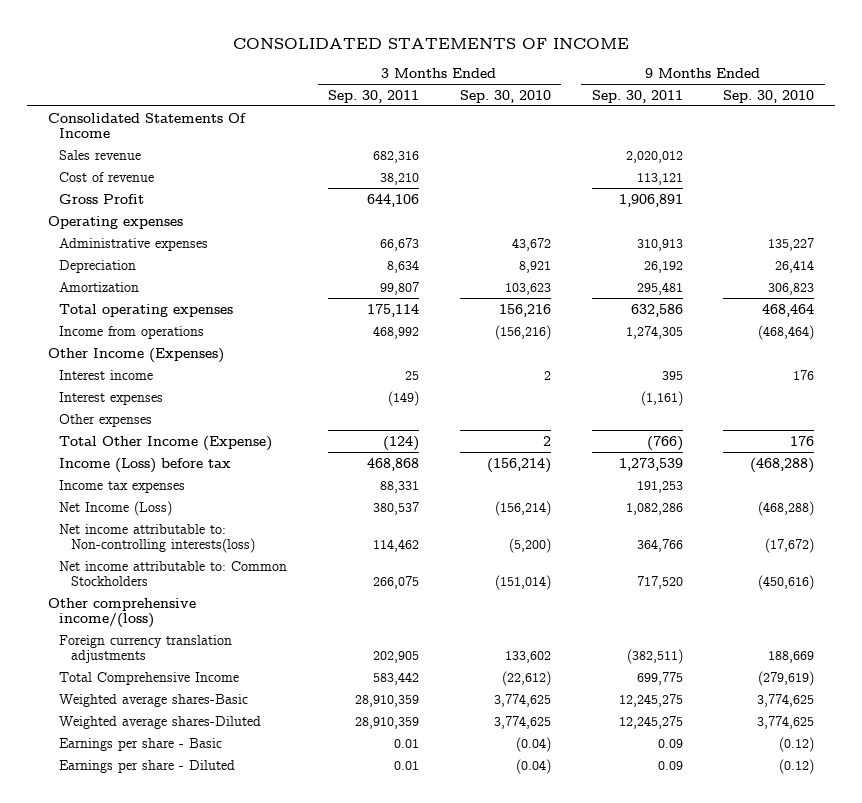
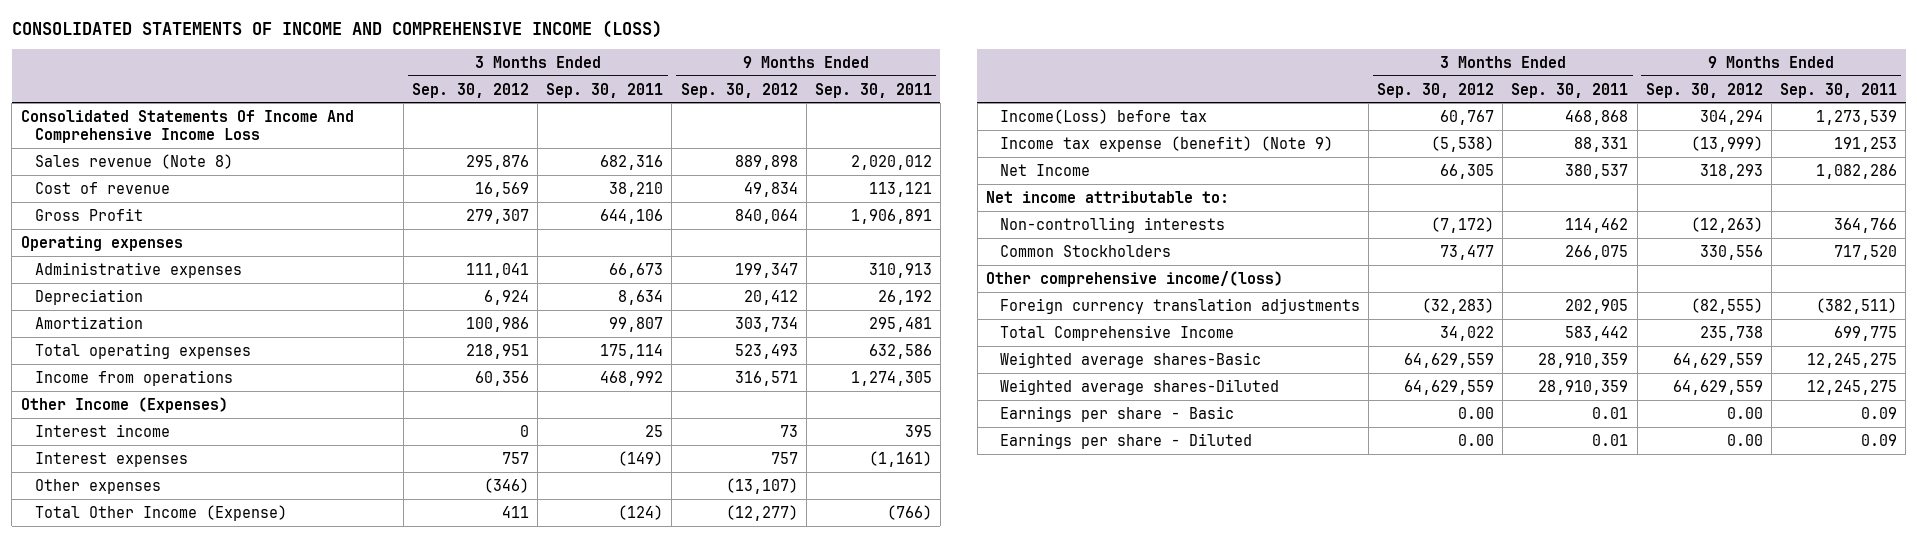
- CONSOLIDATED STATEMENTS OF INCOME
+ CONSOLIDATED STATEMENTS OF INCOME AND COMPREHENSIVE INCOME (LOSS)
- | 3 Months Ended Sep. 30, 2011 | 3 Months Ended Sep. 30, 2010 | 9 Months Ended Sep. 30, 2011 | 9 Months Ended Sep. 30, 2010
+ | 3 Months Ended Sep. 30, 2012 | 3 Months Ended Sep. 30, 2011 | 9 Months Ended Sep. 30, 2012 | 9 Months Ended Sep. 30, 2011
- Consolidated Statements Of Income
- Sales revenue | 682,316 | | 2,020,012 |
+ Consolidated Statements Of Income And Comprehensive Income Loss
+ Sales revenue (Note 8) | 295,876 | 682,316 | 889,898 | 2,020,012
- Income (Loss) before tax | 468,868 | (156,214) | 1,273,539 | (468,288)
- Income tax expenses | 88,331 | | 191,253 |
- Net Income (Loss) | 380,537 | (156,214) | 1,082,286 | (468,288)
- Net income attributable to: Non-controlling interests(loss) | 114,462 | (5,200) | 364,766 | (17,672)
- Net income attributable to: Common Stockholders | 266,075 | (151,014) | 717,520 | (450,616)
+ Income(Loss) before tax | 60,767 | 468,868 | 304,294 | 1,273,539
+ Income tax expense (benefit) (Note 9) | (5,538) | 88,331 | (13,999) | 191,253
+ Net Income | 66,305 | 380,537 | 318,293 | 1,082,286
+ Net income attributable to:
+ Non-controlling interests | (7,172) | 114,462 | (12,263) | 364,766
+ Common Stockholders | 73,477 | 266,075 | 330,556 | 717,520

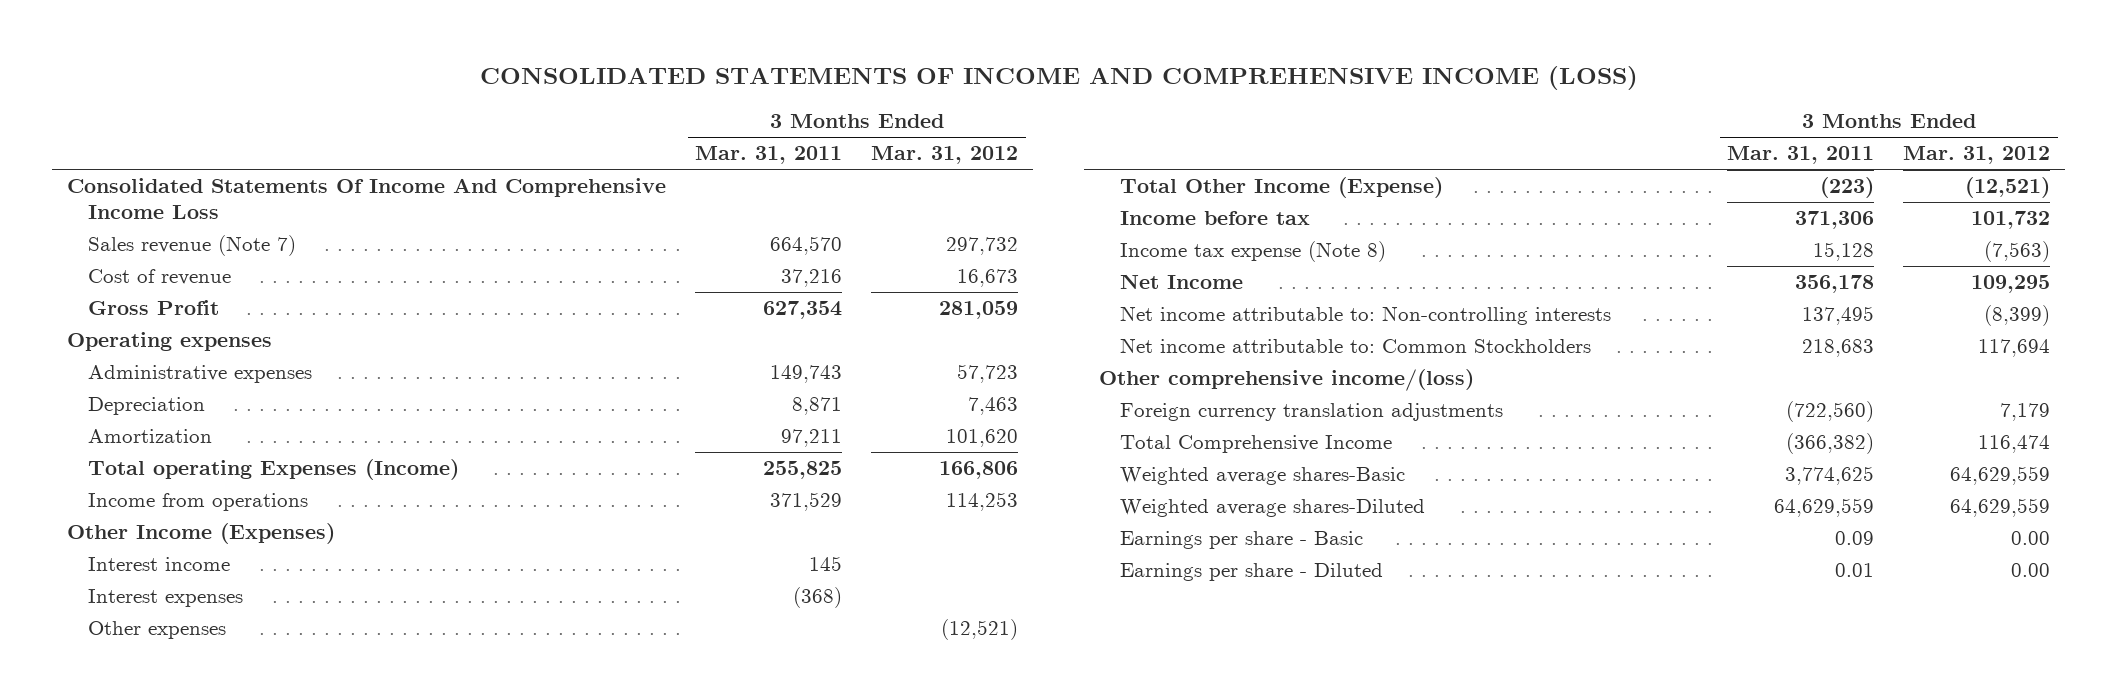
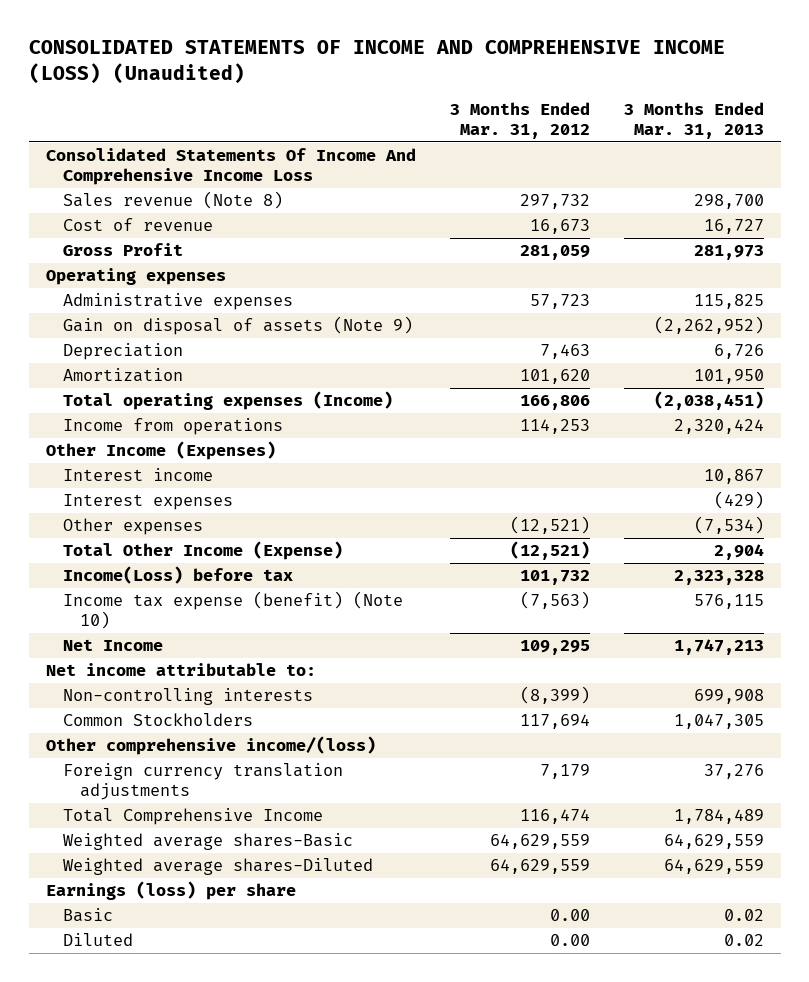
- CONSOLIDATED STATEMENTS OF INCOME AND COMPREHENSIVE INCOME (LOSS)
+ CONSOLIDATED STATEMENTS OF INCOME AND COMPREHENSIVE INCOME (LOSS) (Unaudited)
- | 3 Months Ended Mar. 31, 2011 | 3 Months Ended Mar. 31, 2012
+ | 3 Months Ended Mar. 31, 2012 | 3 Months Ended Mar. 31, 2013
- Sales revenue (Note 7) | 664,570 | 297,732
+ Sales revenue (Note 8) | 297,732 | 298,700
+ Gain on disposal of assets (Note 9) | | (2,262,952)
- Total operating Expenses (Income) | 255,825 | 166,806
+ Total operating expenses (Income) | 166,806 | (2,038,451)
- Income before tax | 371,306 | 101,732
- Income tax expense (Note 8) | 15,128 | (7,563)
+ Income(Loss) before tax | 101,732 | 2,323,328
+ Income tax expense (benefit) (Note 10) | (7,563) | 576,115
- Net income attributable to: Non-controlling interests | 137,495 | (8,399)
- Net income attributable to: Common Stockholders | 218,683 | 117,694
+ Net income attributable to:
+ Non-controlling interests | (8,399) | 699,908
+ Common Stockholders | 117,694 | 1,047,305
- Earnings per share - Basic | 0.09 | 0.00
- Earnings per share - Diluted | 0.01 | 0.00
+ Earnings (loss) per share
+ Basic | 0.00 | 0.02
+ Diluted | 0.00 | 0.02

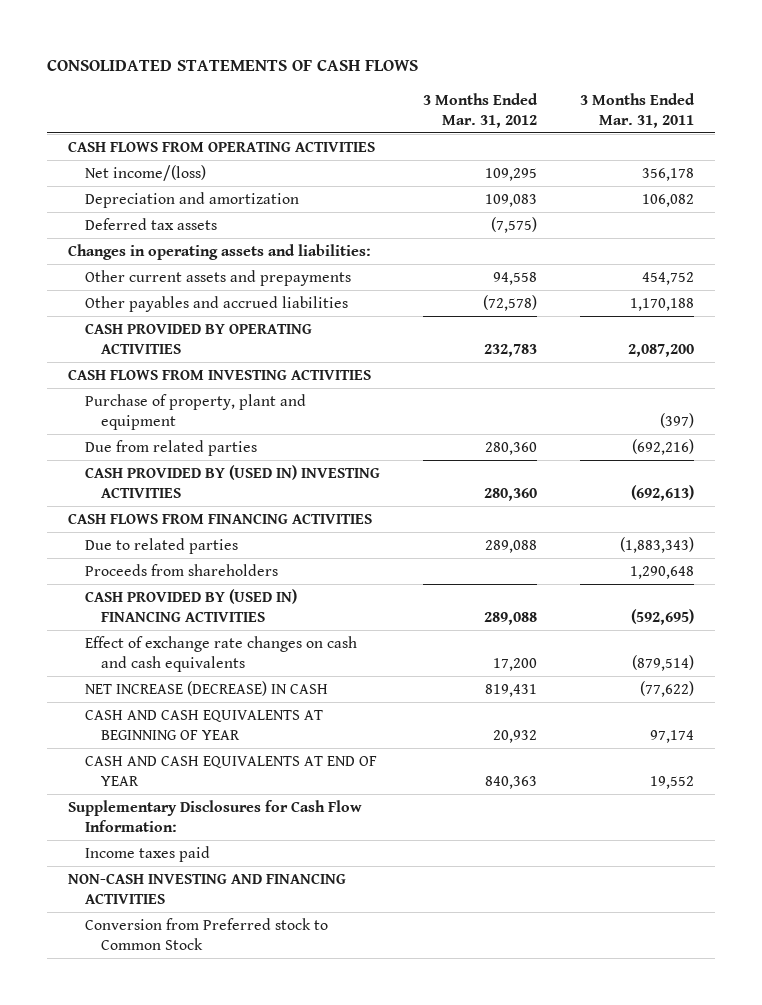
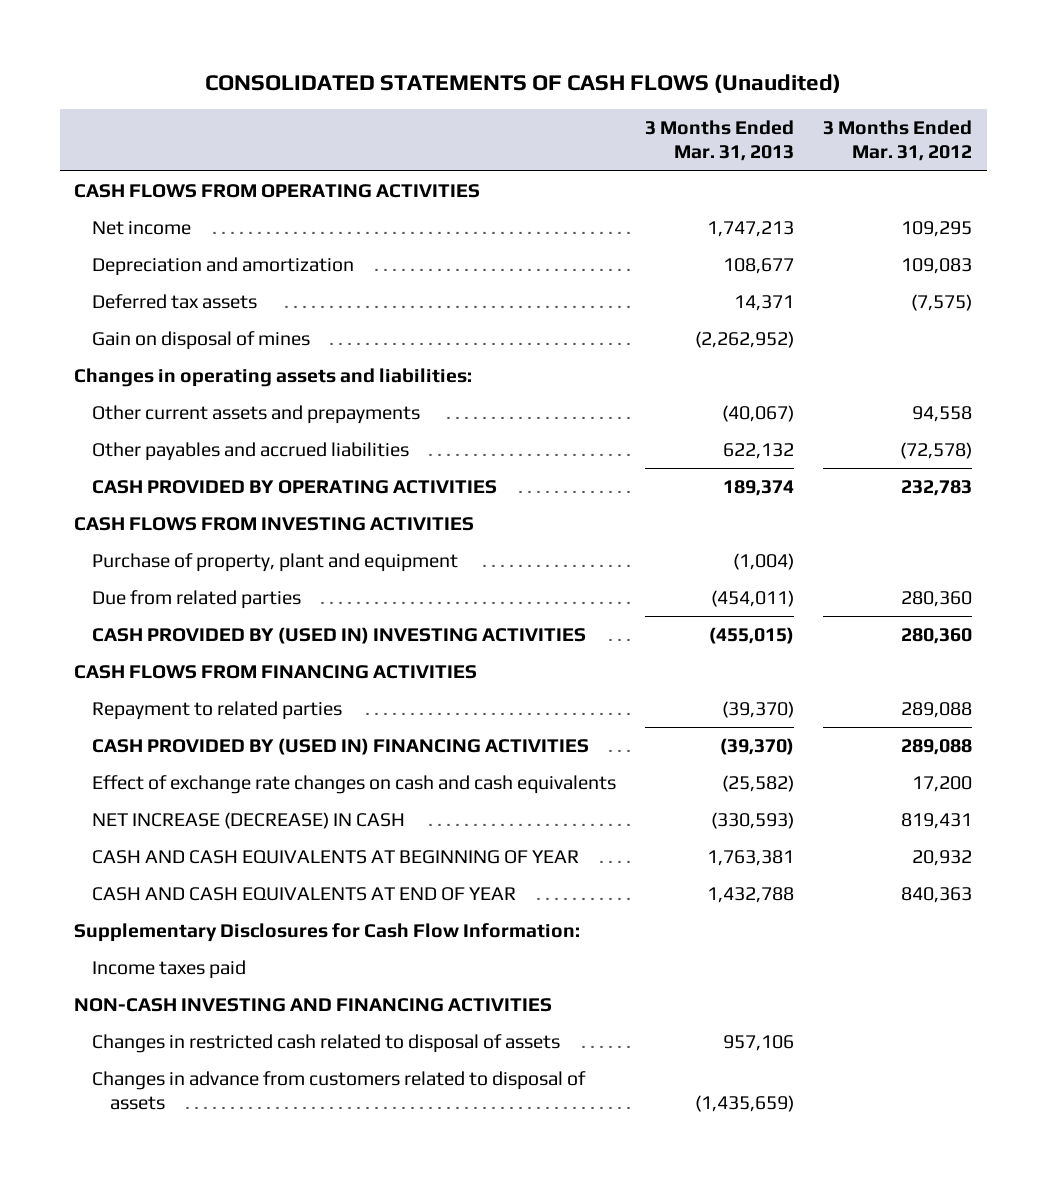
- CONSOLIDATED STATEMENTS OF CASH FLOWS
+ CONSOLIDATED STATEMENTS OF CASH FLOWS (Unaudited)
- | 3 Months Ended Mar. 31, 2012 | 3 Months Ended Mar. 31, 2011
+ | 3 Months Ended Mar. 31, 2013 | 3 Months Ended Mar. 31, 2012
- Net income/(loss) | 109,295 | 356,178
+ Net income | 1,747,213 | 109,295
+ Gain on disposal of mines | (2,262,952) |
- Due to related parties | 289,088 | (1,883,343)
- Proceeds from shareholders | | 1,290,648
+ Repayment to related parties | (39,370) | 289,088
- Conversion from Preferred stock to Common Stock
+ Changes in restricted cash related to disposal of assets | 957,106 |
+ Changes in advance from customers related to disposal of assets | (1,435,659) |

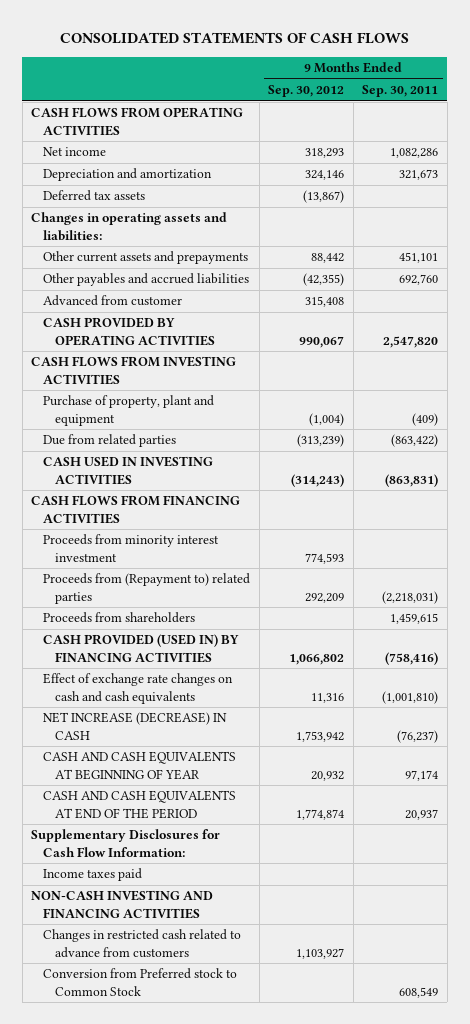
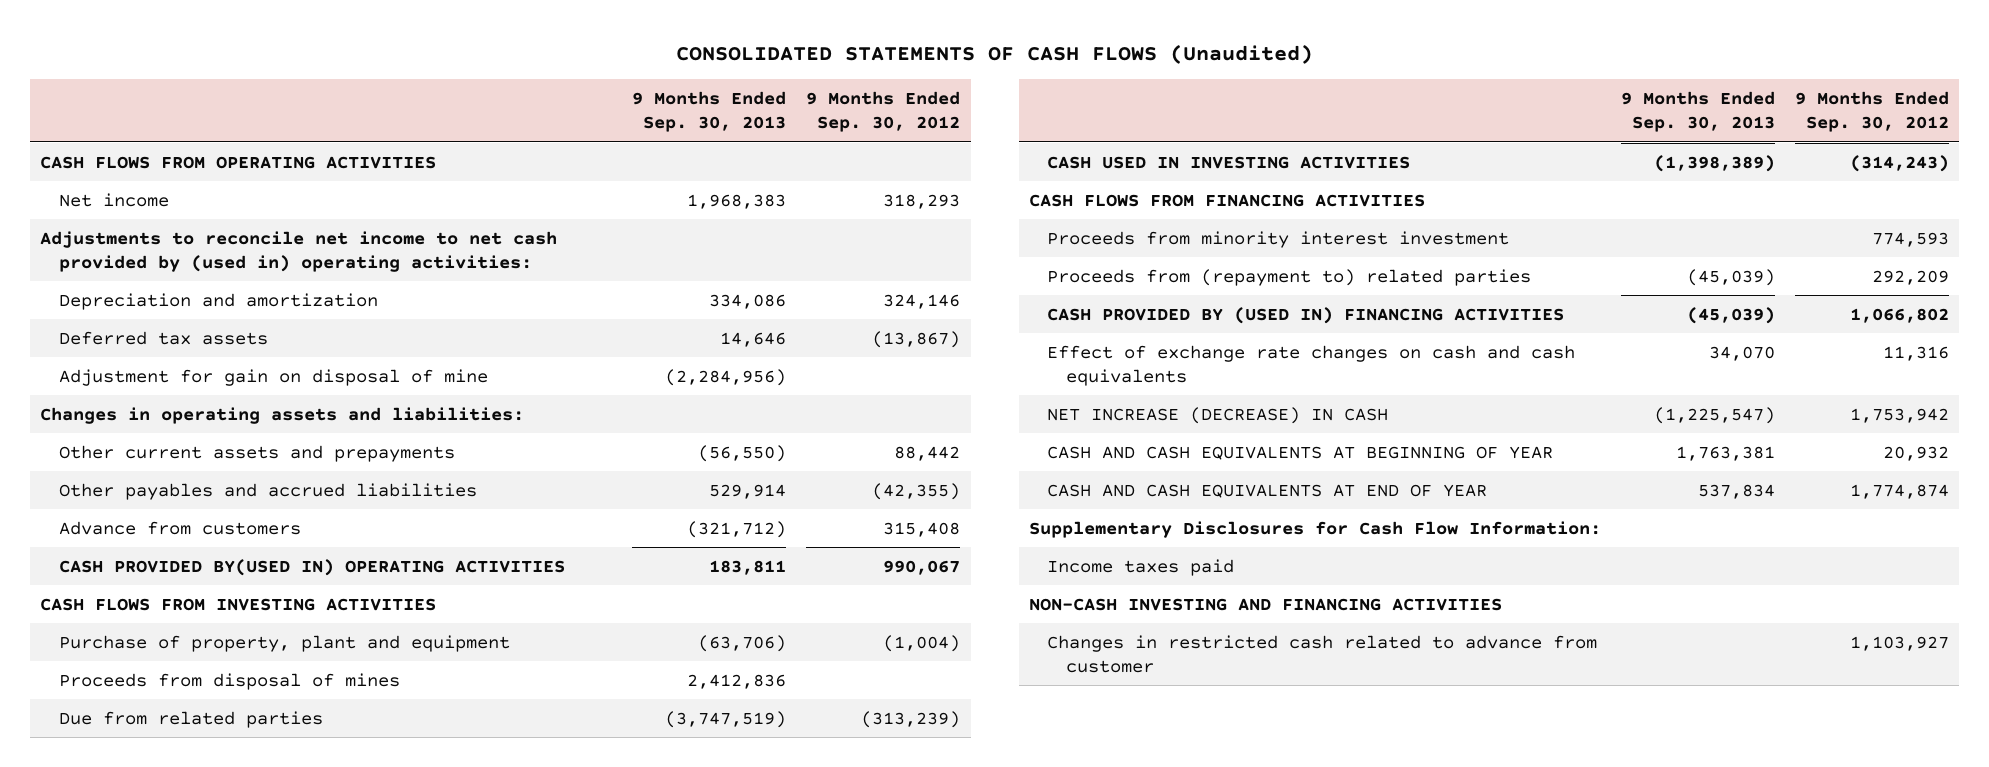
- CONSOLIDATED STATEMENTS OF CASH FLOWS
+ CONSOLIDATED STATEMENTS OF CASH FLOWS (Unaudited)
- | 9 Months Ended Sep. 30, 2012 | 9 Months Ended Sep. 30, 2011
+ | 9 Months Ended Sep. 30, 2013 | 9 Months Ended Sep. 30, 2012
+ Adjustments to reconcile net income to net cash provided by (used in) operating activities:
+ Adjustment for gain on disposal of mine | (2,284,956) |
- Advanced from customer | 315,408 |
- CASH PROVIDED BY OPERATING ACTIVITIES | 990,067 | 2,547,820
+ Advance from customers | (321,712) | 315,408
+ CASH PROVIDED BY(USED IN) OPERATING ACTIVITIES | 183,811 | 990,067
+ Proceeds from disposal of mines | 2,412,836 |
- Proceeds from (Repayment to) related parties | 292,209 | (2,218,031)
- Proceeds from shareholders | | 1,459,615
- CASH PROVIDED (USED IN) BY FINANCING ACTIVITIES | 1,066,802 | (758,416)
+ Proceeds from (repayment to) related parties | (45,039) | 292,209
+ CASH PROVIDED BY (USED IN) FINANCING ACTIVITIES | (45,039) | 1,066,802
- CASH AND CASH EQUIVALENTS AT END OF THE PERIOD | 1,774,874 | 20,937
+ CASH AND CASH EQUIVALENTS AT END OF YEAR | 537,834 | 1,774,874
- Changes in restricted cash related to advance from customers | 1,103,927 |
- Conversion from Preferred stock to Common Stock | | 608,549
+ Changes in restricted cash related to advance from customer | | 1,103,927

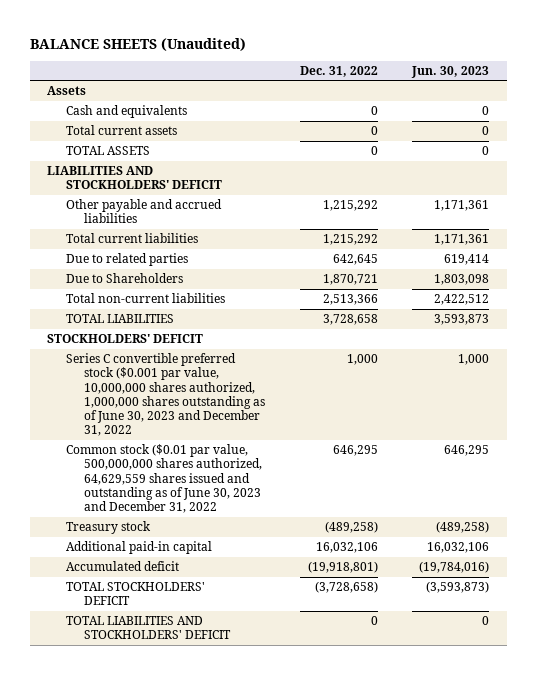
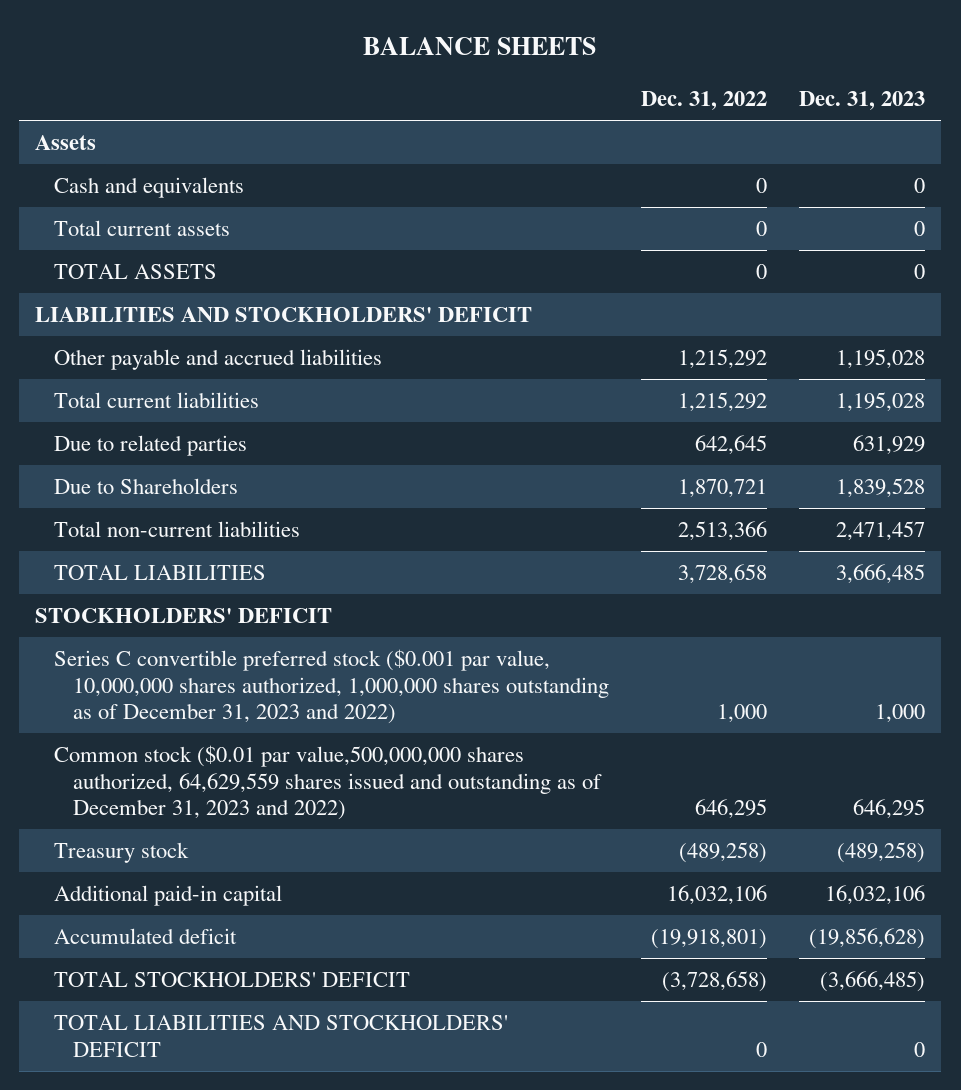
- BALANCE SHEETS (Unaudited)
+ BALANCE SHEETS
- | Dec. 31, 2022 | Jun. 30, 2023
+ | Dec. 31, 2022 | Dec. 31, 2023
- Series C convertible preferred stock ($0.001 par value, 10,000,000 shares authorized, 1,000,000 shares outstanding as of June 30, 2023 and December 31, 2022 | 1,000 | 1,000
- Common stock ($0.01 par value, 500,000,000 shares authorized, 64,629,559 shares issued and outstanding as of June 30, 2023 and December 31, 2022 | 646,295 | 646,295
+ Series C convertible preferred stock ($0.001 par value, 10,000,000 shares authorized, 1,000,000 shares outstanding as of December 31, 2023 and 2022) | 1,000 | 1,000
+ Common stock ($0.01 par value,500,000,000 shares authorized, 64,629,559 shares issued and outstanding as of December 31, 2023 and 2022) | 646,295 | 646,295

